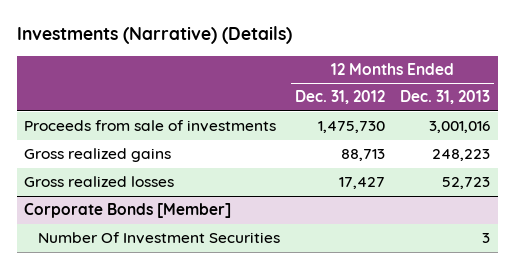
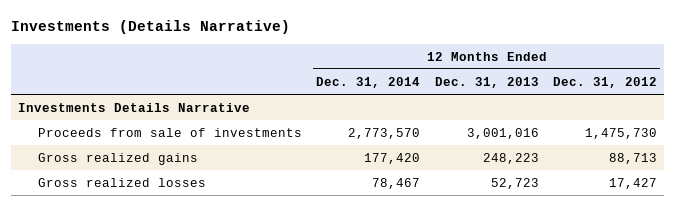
- Investments (Narrative) (Details)
+ Investments (Details Narrative)
- | 12 Months Ended Dec. 31, 2012 | 12 Months Ended Dec. 31, 2013
+ | 12 Months Ended Dec. 31, 2014 | 12 Months Ended Dec. 31, 2013 | 12 Months Ended Dec. 31, 2012
+ Investments Details Narrative
- Corporate Bonds [Member]
- Number Of Investment Securities | | 3

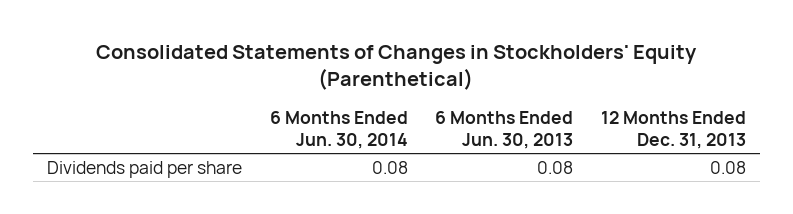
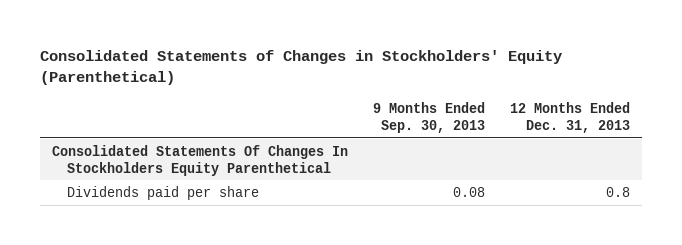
- | 6 Months Ended Jun. 30, 2014 | 6 Months Ended Jun. 30, 2013 | 12 Months Ended Dec. 31, 2013
+ | 9 Months Ended Sep. 30, 2013 | 12 Months Ended Dec. 31, 2013
- Dividends paid per share | 0.08 | 0.08 | 0.08
+ Consolidated Statements Of Changes In Stockholders Equity Parenthetical
+ Dividends paid per share | 0.08 | 0.8

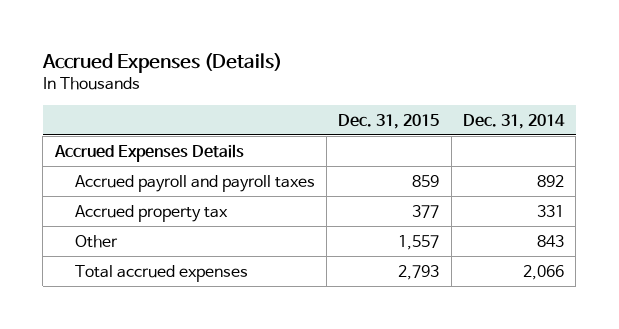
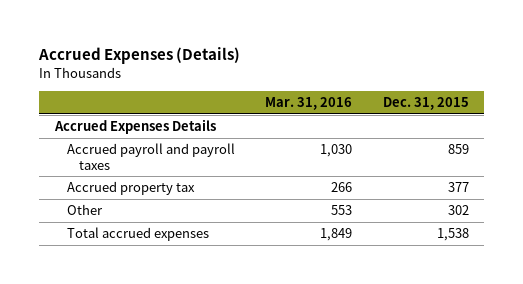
- | Dec. 31, 2015 | Dec. 31, 2014
+ | Mar. 31, 2016 | Dec. 31, 2015
- Other | 1,557 | 843
- Total accrued expenses | 2,793 | 2,066
+ Other | 553 | 302
+ Total accrued expenses | 1,849 | 1,538

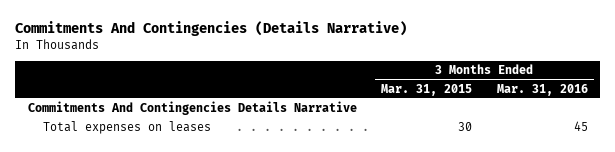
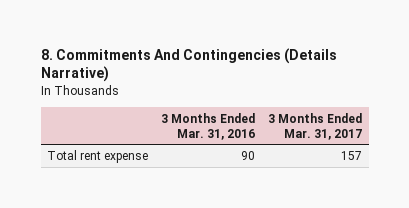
- Commitments And Contingencies (Details Narrative)
+ 8. Commitments And Contingencies (Details Narrative)
- | 3 Months Ended Mar. 31, 2015 | 3 Months Ended Mar. 31, 2016
+ | 3 Months Ended Mar. 31, 2016 | 3 Months Ended Mar. 31, 2017
- Commitments And Contingencies Details Narrative
- Total expenses on leases | 30 | 45
+ Total rent expense | 90 | 157

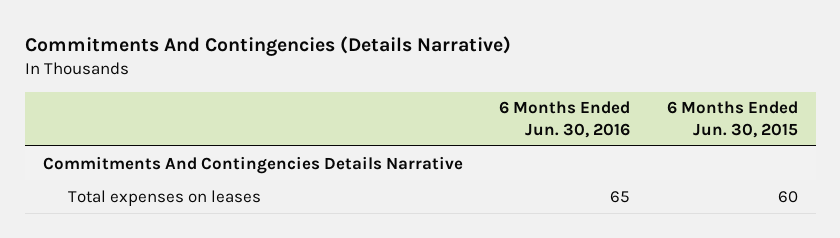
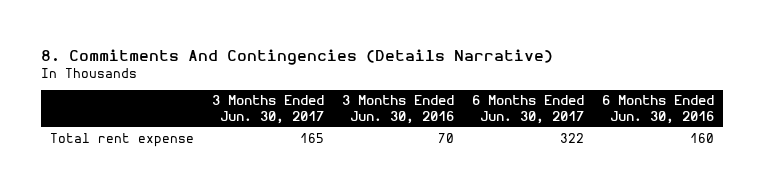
- Commitments And Contingencies (Details Narrative)
+ 8. Commitments And Contingencies (Details Narrative)
- | 6 Months Ended Jun. 30, 2016 | 6 Months Ended Jun. 30, 2015
+ | 3 Months Ended Jun. 30, 2017 | 3 Months Ended Jun. 30, 2016 | 6 Months Ended Jun. 30, 2017 | 6 Months Ended Jun. 30, 2016
- Commitments And Contingencies Details Narrative
- Total expenses on leases | 65 | 60
+ Total rent expense | 165 | 70 | 322 | 160

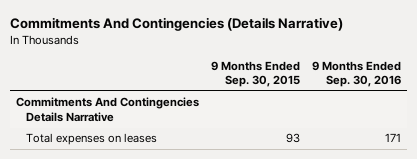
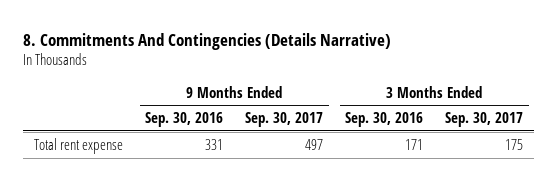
- Commitments And Contingencies (Details Narrative)
+ 8. Commitments And Contingencies (Details Narrative)
- | 9 Months Ended Sep. 30, 2015 | 9 Months Ended Sep. 30, 2016
+ | 9 Months Ended Sep. 30, 2016 | 9 Months Ended Sep. 30, 2017 | 3 Months Ended Sep. 30, 2016 | 3 Months Ended Sep. 30, 2017
- Commitments And Contingencies Details Narrative
- Total expenses on leases | 93 | 171
+ Total rent expense | 331 | 497 | 171 | 175

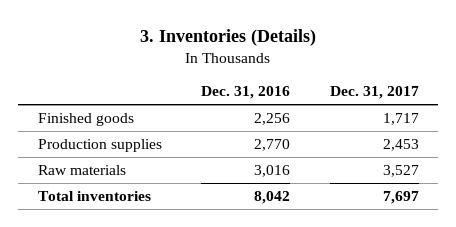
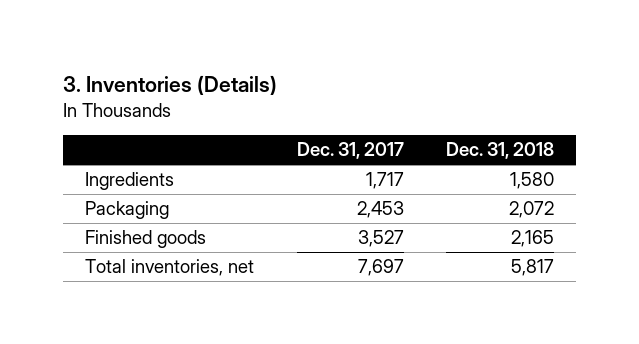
- | Dec. 31, 2016 | Dec. 31, 2017
+ | Dec. 31, 2017 | Dec. 31, 2018
- Finished goods | 2,256 | 1,717
- Production supplies | 2,770 | 2,453
- Raw materials | 3,016 | 3,527
- Total inventories | 8,042 | 7,697
+ Ingredients | 1,717 | 1,580
+ Packaging | 2,453 | 2,072
+ Finished goods | 3,527 | 2,165
+ Total inventories, net | 7,697 | 5,817

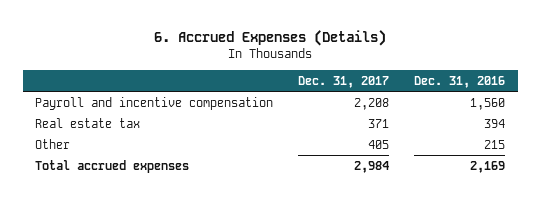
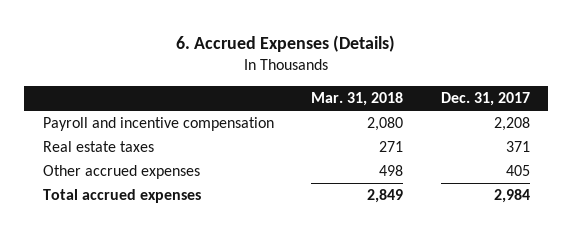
- | Dec. 31, 2017 | Dec. 31, 2016
+ | Mar. 31, 2018 | Dec. 31, 2017
- Real estate tax | 371 | 394
- Other | 405 | 215
+ Real estate taxes | 271 | 371
+ Other accrued expenses | 498 | 405

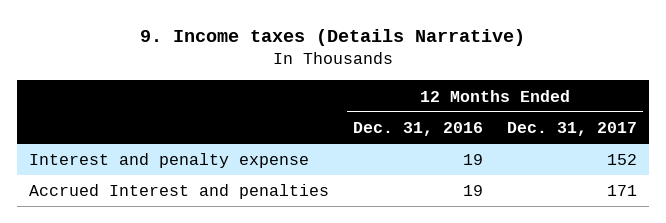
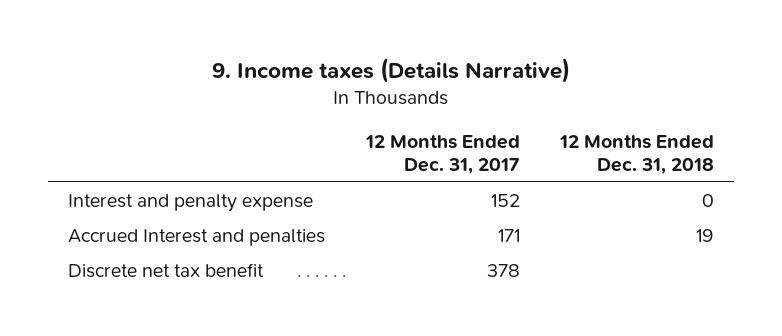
- | 12 Months Ended Dec. 31, 2016 | 12 Months Ended Dec. 31, 2017
+ | 12 Months Ended Dec. 31, 2017 | 12 Months Ended Dec. 31, 2018
+ Discrete net tax benefit | 378 |

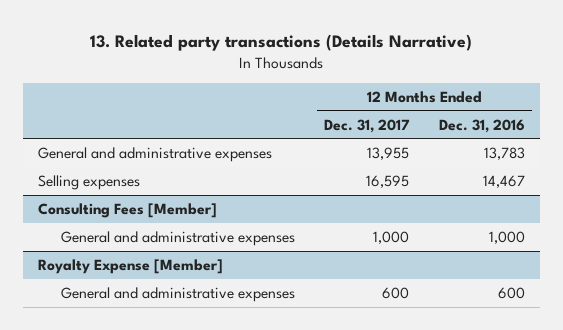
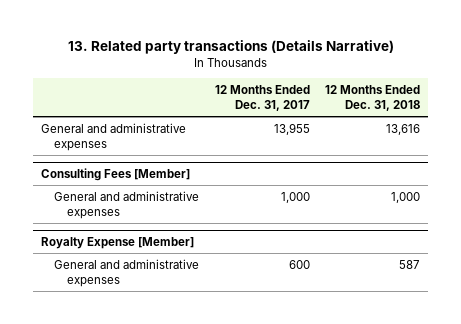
- | 12 Months Ended Dec. 31, 2017 | 12 Months Ended Dec. 31, 2016
+ | 12 Months Ended Dec. 31, 2017 | 12 Months Ended Dec. 31, 2018
- Selling expenses | 16,595 | 14,467

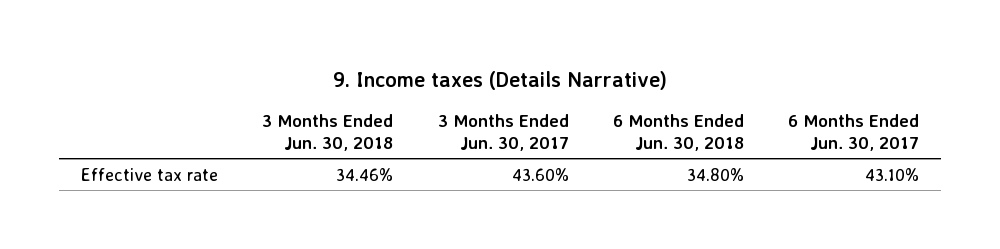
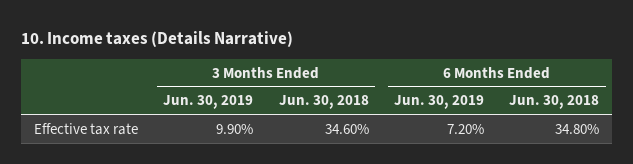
- 9. Income taxes (Details Narrative)
+ 10. Income taxes (Details Narrative)
- | 3 Months Ended Jun. 30, 2018 | 3 Months Ended Jun. 30, 2017 | 6 Months Ended Jun. 30, 2018 | 6 Months Ended Jun. 30, 2017
+ | 3 Months Ended Jun. 30, 2019 | 3 Months Ended Jun. 30, 2018 | 6 Months Ended Jun. 30, 2019 | 6 Months Ended Jun. 30, 2018
- Effective tax rate | 34.46% | 43.60% | 34.80% | 43.10%
+ Effective tax rate | 9.90% | 34.60% | 7.20% | 34.80%

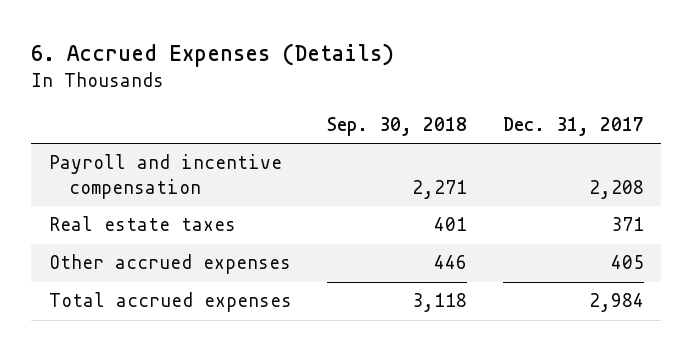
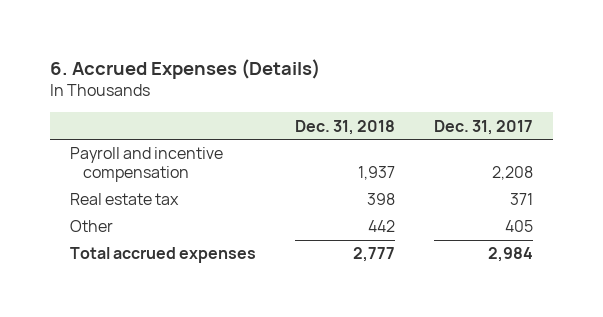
- | Sep. 30, 2018 | Dec. 31, 2017
+ | Dec. 31, 2018 | Dec. 31, 2017
- Real estate taxes | 401 | 371
- Other accrued expenses | 446 | 405
+ Real estate tax | 398 | 371
+ Other | 442 | 405

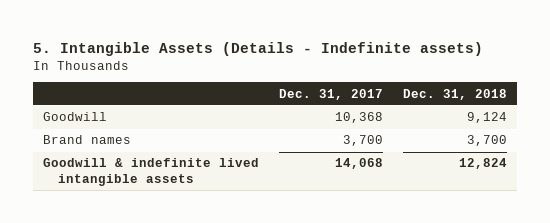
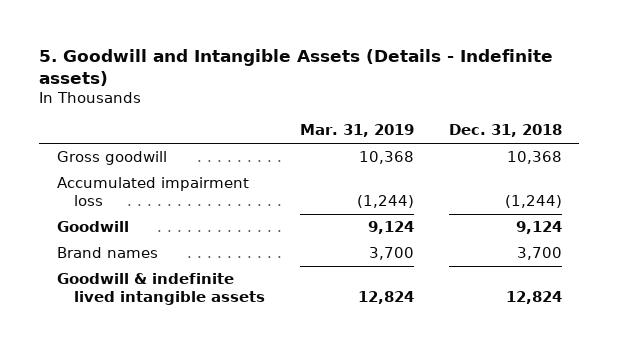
- 5. Intangible Assets (Details - Indefinite assets)
+ 5. Goodwill and Intangible Assets (Details - Indefinite assets)
- | Dec. 31, 2017 | Dec. 31, 2018
+ | Mar. 31, 2019 | Dec. 31, 2018
+ Gross goodwill | 10,368 | 10,368
+ Accumulated impairment loss | (1,244) | (1,244)

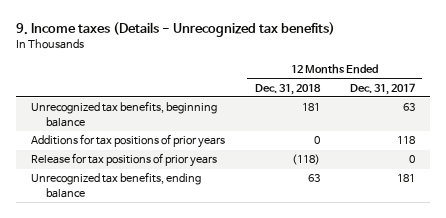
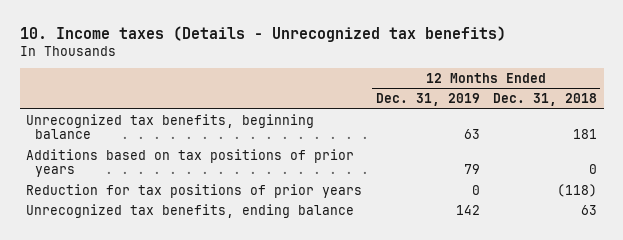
- 9. Income taxes (Details - Unrecognized tax benefits)
+ 10. Income taxes (Details - Unrecognized tax benefits)
- | 12 Months Ended Dec. 31, 2018 | 12 Months Ended Dec. 31, 2017
+ | 12 Months Ended Dec. 31, 2019 | 12 Months Ended Dec. 31, 2018
- Additions for tax positions of prior years | 0 | 118
- Release for tax positions of prior years | (118) | 0
+ Additions based on tax positions of prior years | 79 | 0
+ Reduction for tax positions of prior years | 0 | (118)

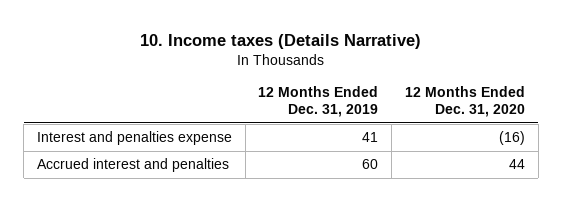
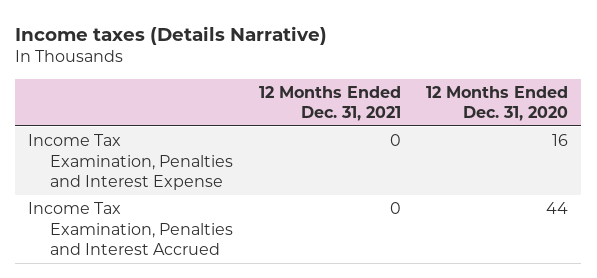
- 10. Income taxes (Details Narrative)
+ Income taxes (Details Narrative)
- | 12 Months Ended Dec. 31, 2019 | 12 Months Ended Dec. 31, 2020
+ | 12 Months Ended Dec. 31, 2021 | 12 Months Ended Dec. 31, 2020
- Interest and penalties expense | 41 | (16)
- Accrued interest and penalties | 60 | 44
+ Income Tax Examination, Penalties and Interest Expense | 0 | 16
+ Income Tax Examination, Penalties and Interest Accrued | 0 | 44

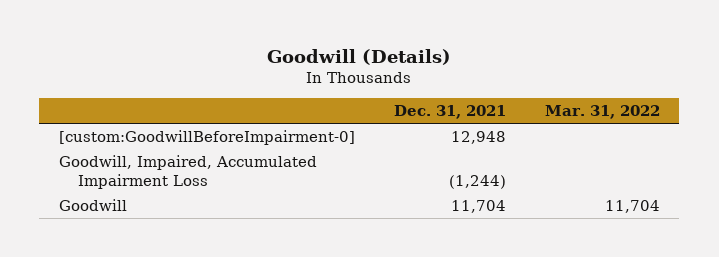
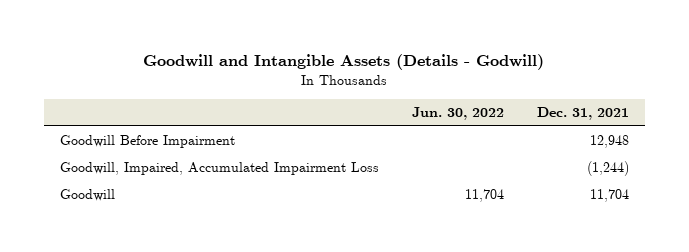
- Goodwill (Details)
+ Goodwill and Intangible Assets (Details - Godwill)
- | Dec. 31, 2021 | Mar. 31, 2022
+ | Jun. 30, 2022 | Dec. 31, 2021
- [custom:GoodwillBeforeImpairment-0] | 12,948 |
+ Goodwill Before Impairment | | 12,948

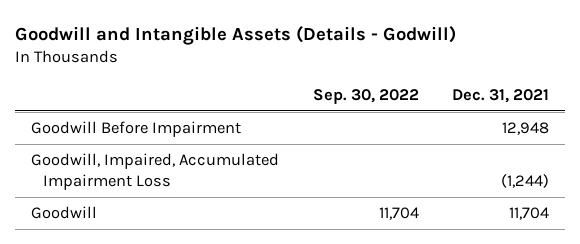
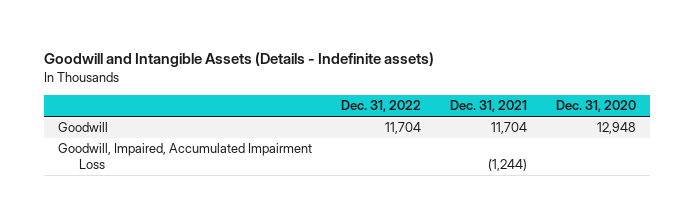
- Goodwill and Intangible Assets (Details - Godwill)
+ Goodwill and Intangible Assets (Details - Indefinite assets)
- | Sep. 30, 2022 | Dec. 31, 2021
+ | Dec. 31, 2022 | Dec. 31, 2021 | Dec. 31, 2020
- Goodwill Before Impairment | | 12,948
moved down: Goodwill, Impaired, Accumulated Impairment Loss | | (1,244) |

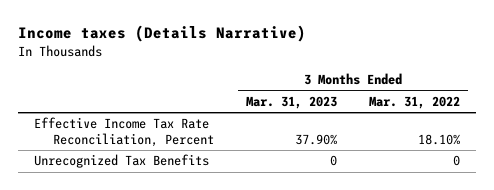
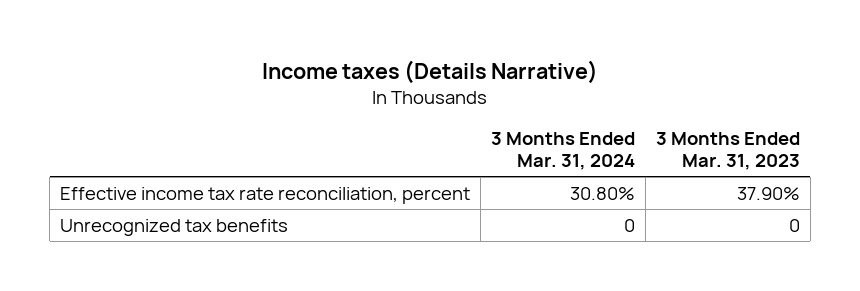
- | 3 Months Ended Mar. 31, 2023 | 3 Months Ended Mar. 31, 2022
+ | 3 Months Ended Mar. 31, 2024 | 3 Months Ended Mar. 31, 2023
- Effective Income Tax Rate Reconciliation, Percent | 37.90% | 18.10%
- Unrecognized Tax Benefits | 0 | 0
+ Effective income tax rate reconciliation, percent | 30.80% | 37.90%
+ Unrecognized tax benefits | 0 | 0

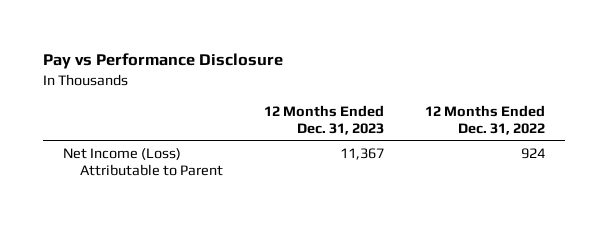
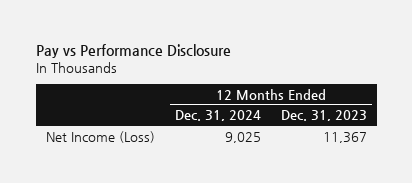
- | 12 Months Ended Dec. 31, 2023 | 12 Months Ended Dec. 31, 2022
+ | 12 Months Ended Dec. 31, 2024 | 12 Months Ended Dec. 31, 2023
- Net Income (Loss) Attributable to Parent | 11,367 | 924
+ Net Income (Loss) | 9,025 | 11,367

